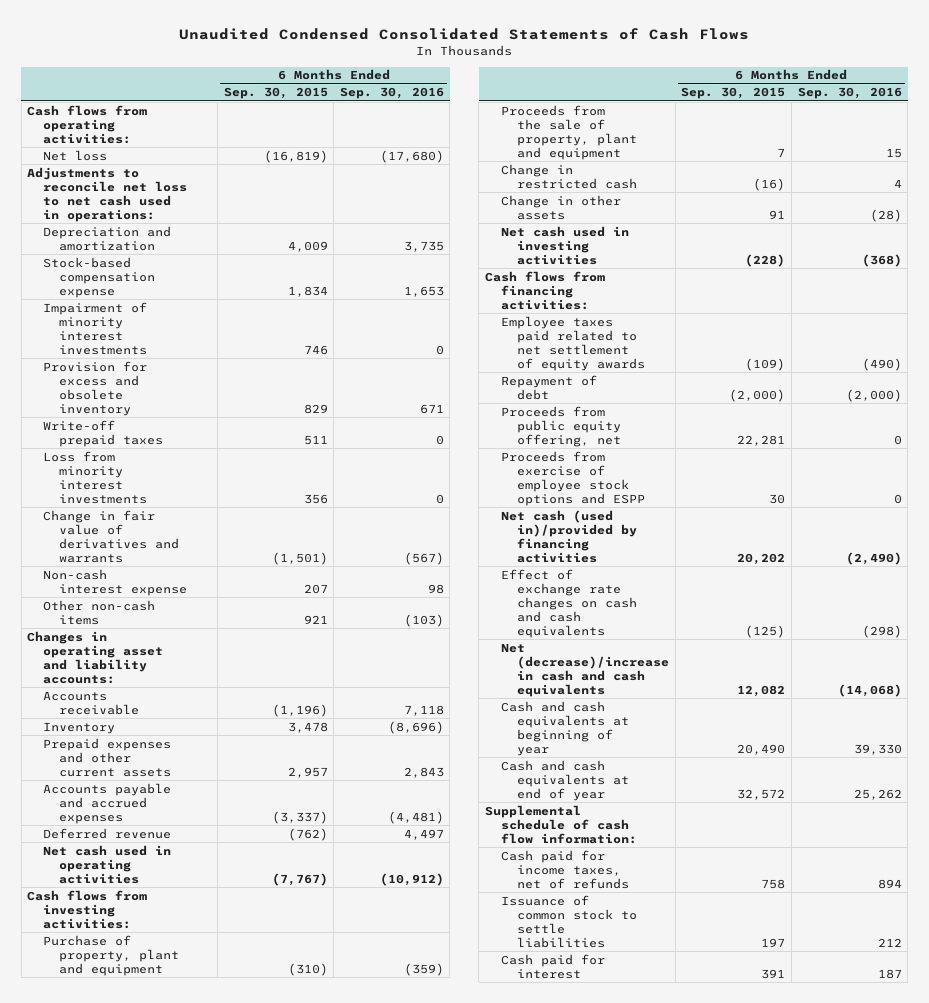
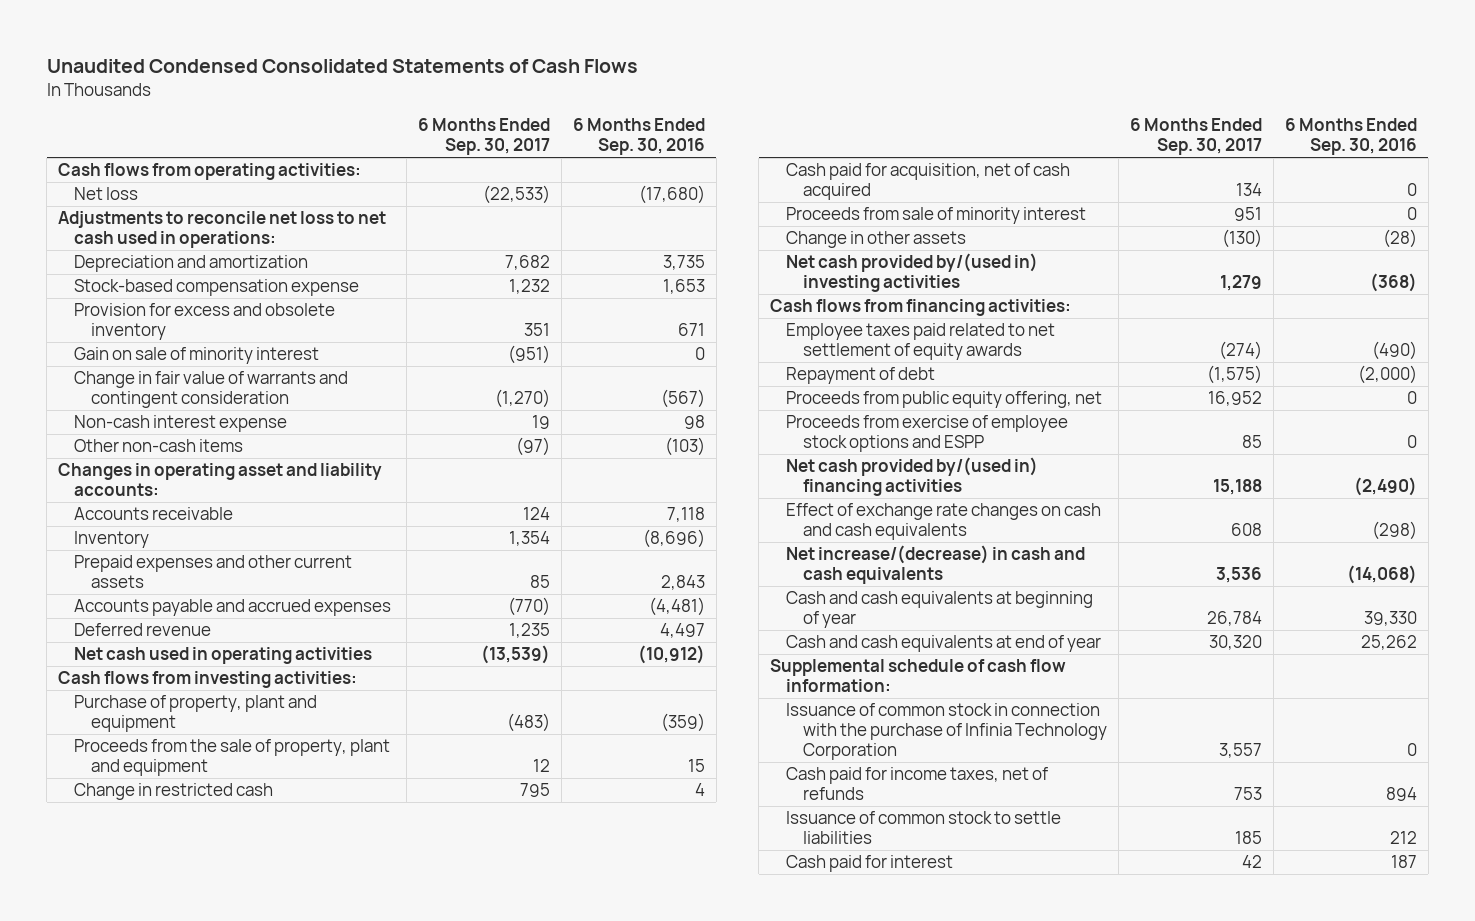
- | 6 Months Ended Sep. 30, 2015 | 6 Months Ended Sep. 30, 2016
+ | 6 Months Ended Sep. 30, 2017 | 6 Months Ended Sep. 30, 2016
- Impairment of minority interest investments | 746 | 0
- Write-off prepaid taxes | 511 | 0
- Loss from minority interest investments | 356 | 0
- Change in fair value of derivatives and warrants | (1,501) | (567)
+ Gain on sale of minority interest | (951) | 0
+ Change in fair value of warrants and contingent consideration | (1,270) | (567)
+ Cash paid for acquisition, net of cash acquired | 134 | 0
+ Proceeds from sale of minority interest | 951 | 0
- Net cash used in investing activities | (228) | (368)
+ Net cash provided by/(used in) investing activities | 1,279 | (368)
- Net cash (used in)/provided by financing activities | 20,202 | (2,490)
+ Net cash provided by/(used in) financing activities | 15,188 | (2,490)
- Net (decrease)/increase in cash and cash equivalents | 12,082 | (14,068)
+ Net increase/(decrease) in cash and cash equivalents | 3,536 | (14,068)
+ Issuance of common stock in connection with the purchase of Infinia Technology Corporation | 3,557 | 0

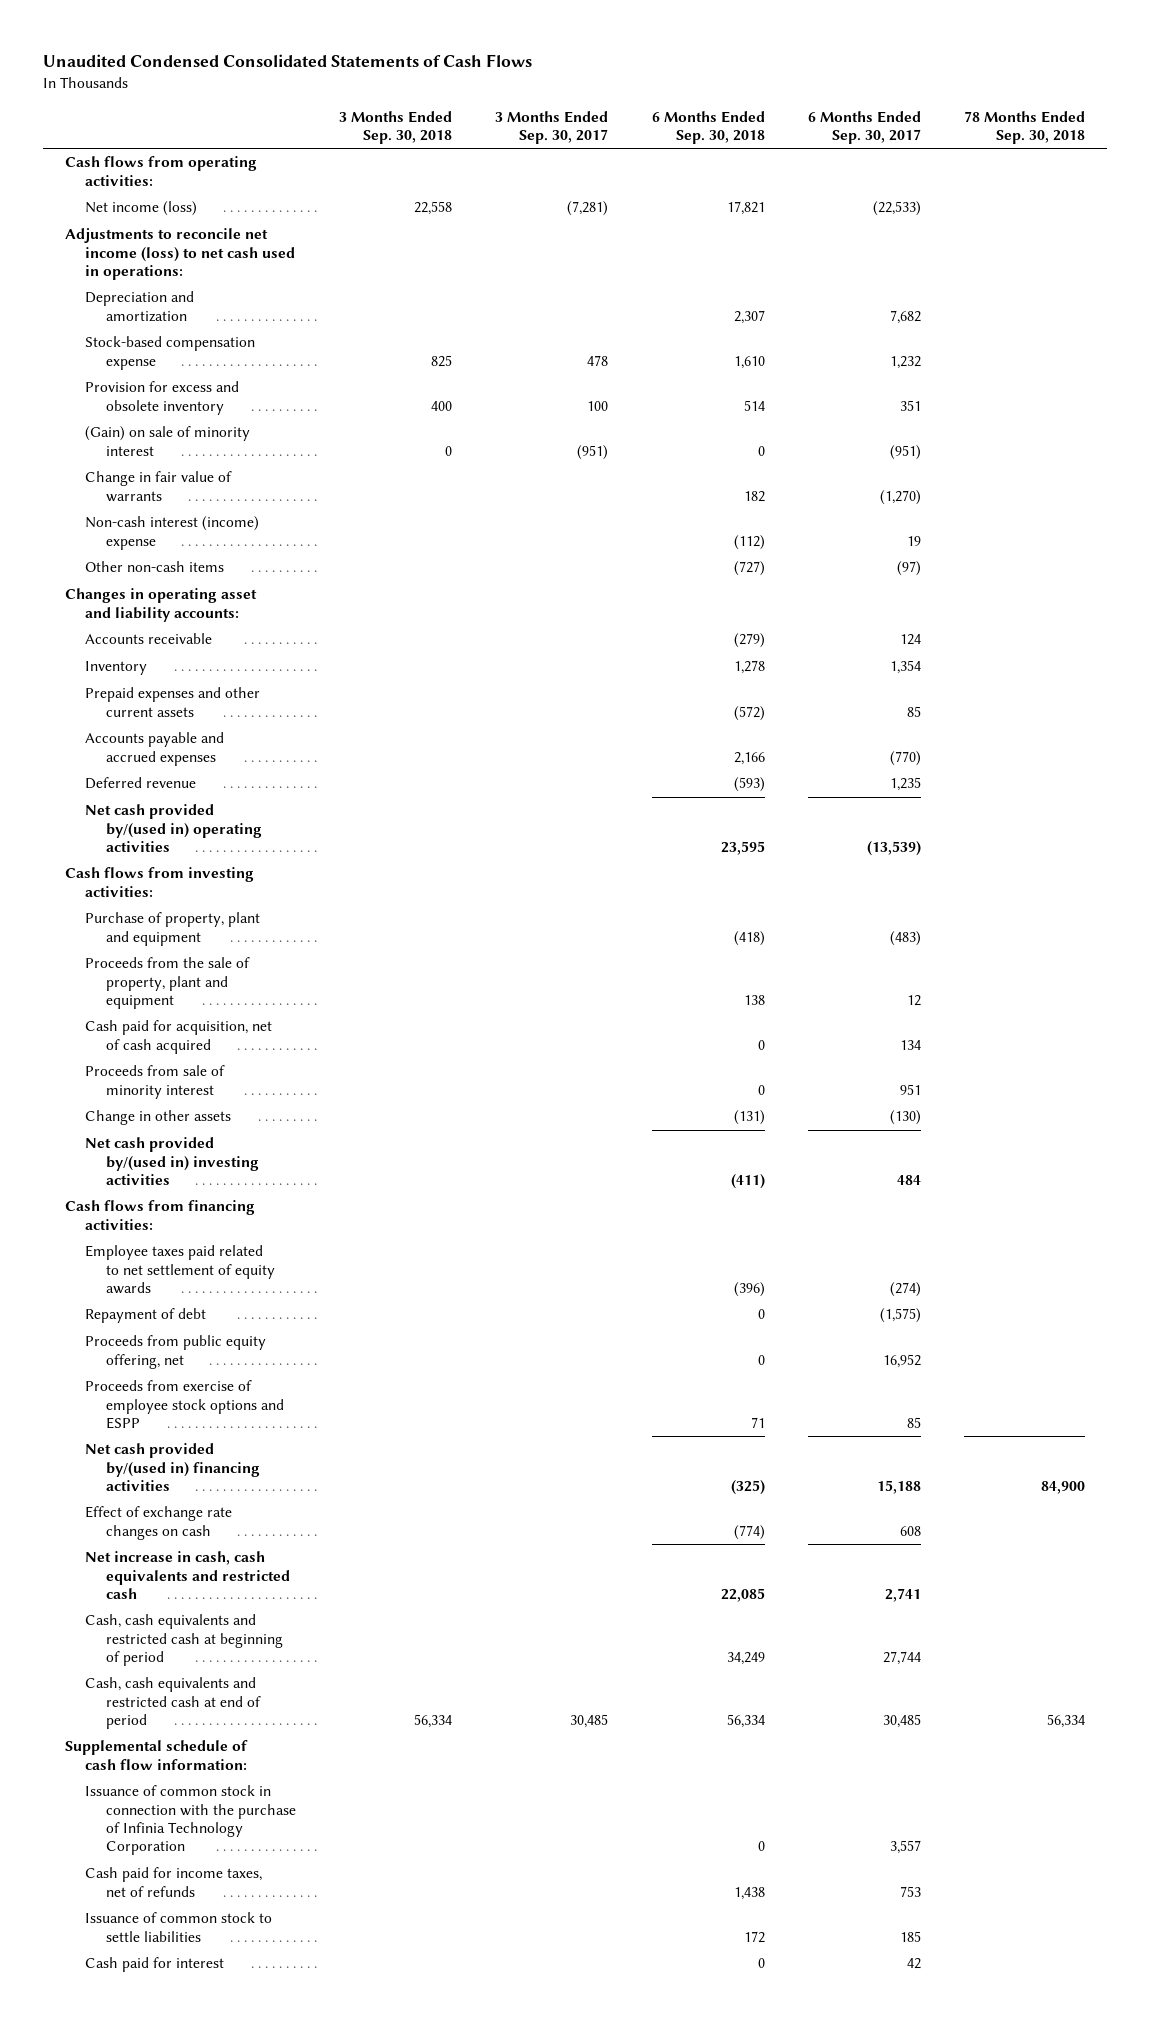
- | 6 Months Ended Sep. 30, 2017 | 6 Months Ended Sep. 30, 2016
+ | 3 Months Ended Sep. 30, 2018 | 3 Months Ended Sep. 30, 2017 | 6 Months Ended Sep. 30, 2018 | 6 Months Ended Sep. 30, 2017 | 78 Months Ended Sep. 30, 2018
- Net loss | (22,533) | (17,680)
- Adjustments to reconcile net loss to net cash used in operations:
+ Net income (loss) | 22,558 | (7,281) | 17,821 | (22,533) |
+ Adjustments to reconcile net income (loss) to net cash used in operations:
- Gain on sale of minority interest | (951) | 0
- Change in fair value of warrants and contingent consideration | (1,270) | (567)
- Non-cash interest expense | 19 | 98
+ (Gain) on sale of minority interest | 0 | (951) | 0 | (951) |
+ Change in fair value of warrants | | | 182 | (1,270) |
+ Non-cash interest (income) expense | | | (112) | 19 |
- Net cash used in operating activities | (13,539) | (10,912)
+ Net cash provided by/(used in) operating activities | | | 23,595 | (13,539) |
- Change in restricted cash | 795 | 4
- Net cash provided by/(used in) investing activities | 1,279 | (368)
+ Net cash provided by/(used in) investing activities | | | (411) | 484 |
- Effect of exchange rate changes on cash and cash equivalents | 608 | (298)
- Net increase/(decrease) in cash and cash equivalents | 3,536 | (14,068)
- Cash and cash equivalents at beginning of year | 26,784 | 39,330
- Cash and cash equivalents at end of year | 30,320 | 25,262
+ Effect of exchange rate changes on cash | | | (774) | 608 |
+ Net increase in cash, cash equivalents and restricted cash | | | 22,085 | 2,741 |
+ Cash, cash equivalents and restricted cash at beginning of period | | | 34,249 | 27,744 |
+ Cash, cash equivalents and restricted cash at end of period | 56,334 | 30,485 | 56,334 | 30,485 | 56,334

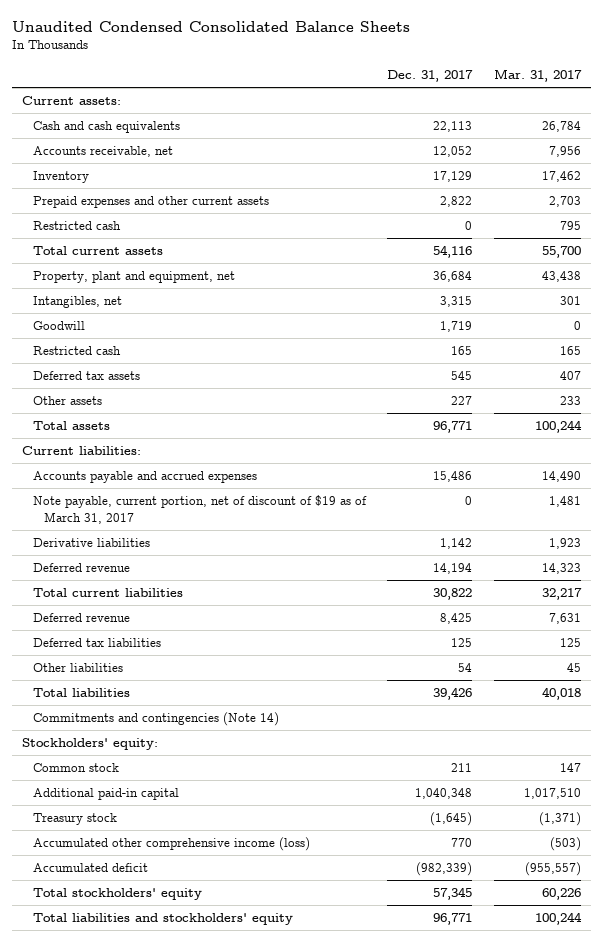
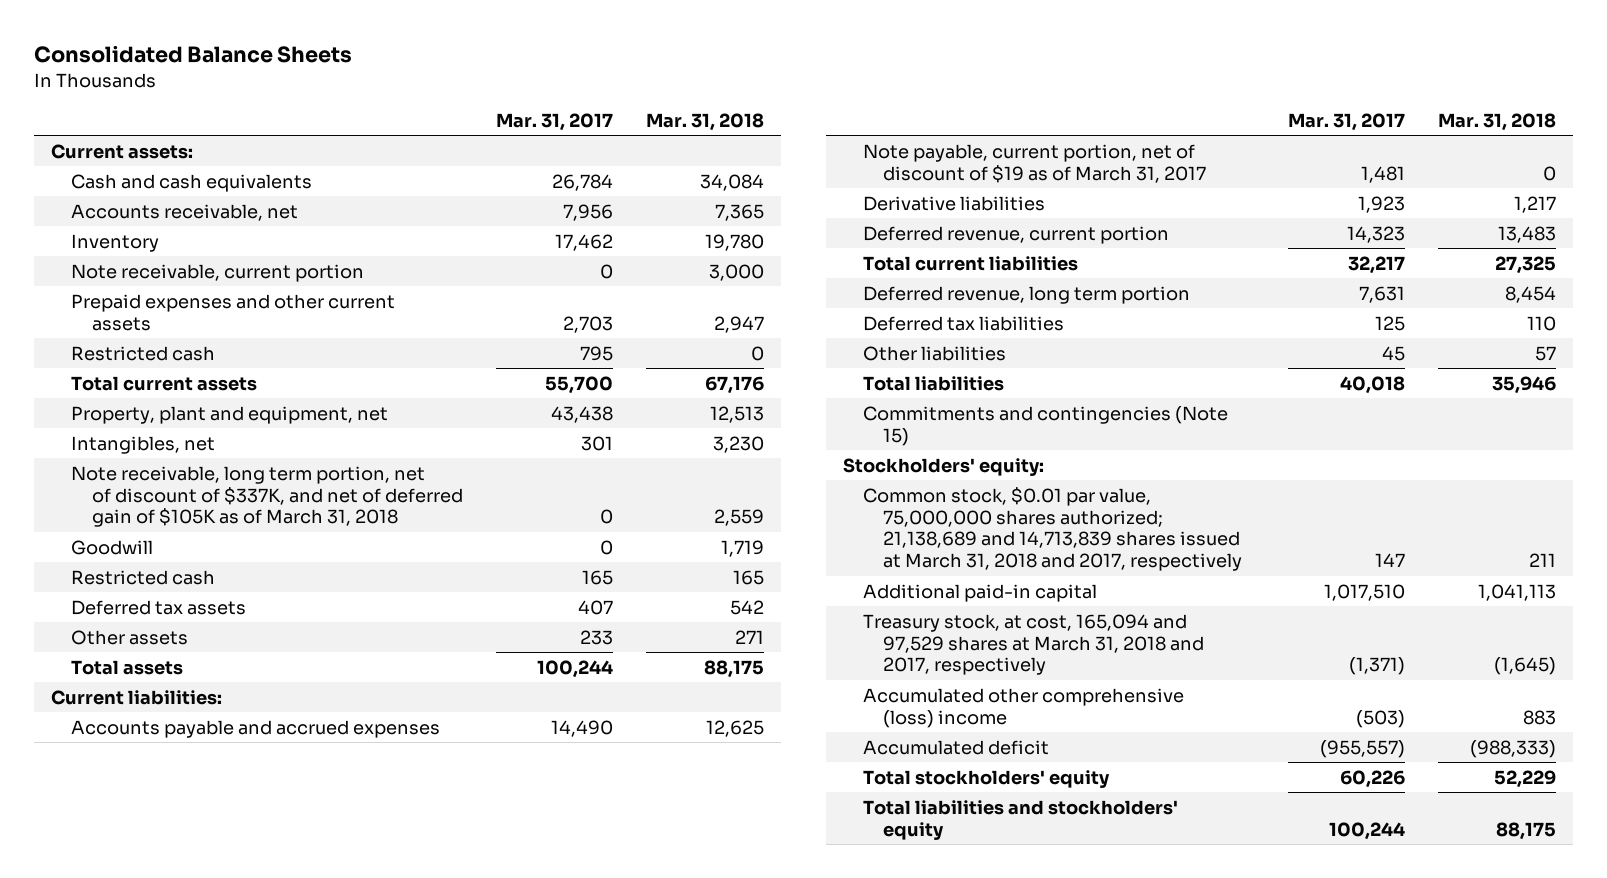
- Unaudited Condensed Consolidated Balance Sheets
+ Consolidated Balance Sheets
- | Dec. 31, 2017 | Mar. 31, 2017
+ | Mar. 31, 2017 | Mar. 31, 2018
+ Note receivable, current portion | 0 | 3,000
+ Note receivable, long term portion, net of discount of $337K, and net of deferred gain of $105K as of March 31, 2018 | 0 | 2,559
- Deferred revenue | 14,194 | 14,323
+ Deferred revenue, current portion | 14,323 | 13,483
- Deferred revenue | 8,425 | 7,631
+ Deferred revenue, long term portion | 7,631 | 8,454
- Commitments and contingencies (Note 14)
+ Commitments and contingencies (Note 15)
- Common stock | 211 | 147
+ Common stock, $0.01 par value, 75,000,000 shares authorized; 21,138,689 and 14,713,839 shares issued at March 31, 2018 and 2017, respectively | 147 | 211
- Treasury stock | (1,645) | (1,371)
- Accumulated other comprehensive income (loss) | 770 | (503)
+ Treasury stock, at cost, 165,094 and 97,529 shares at March 31, 2018 and 2017, respectively | (1,371) | (1,645)
+ Accumulated other comprehensive (loss) income | (503) | 883

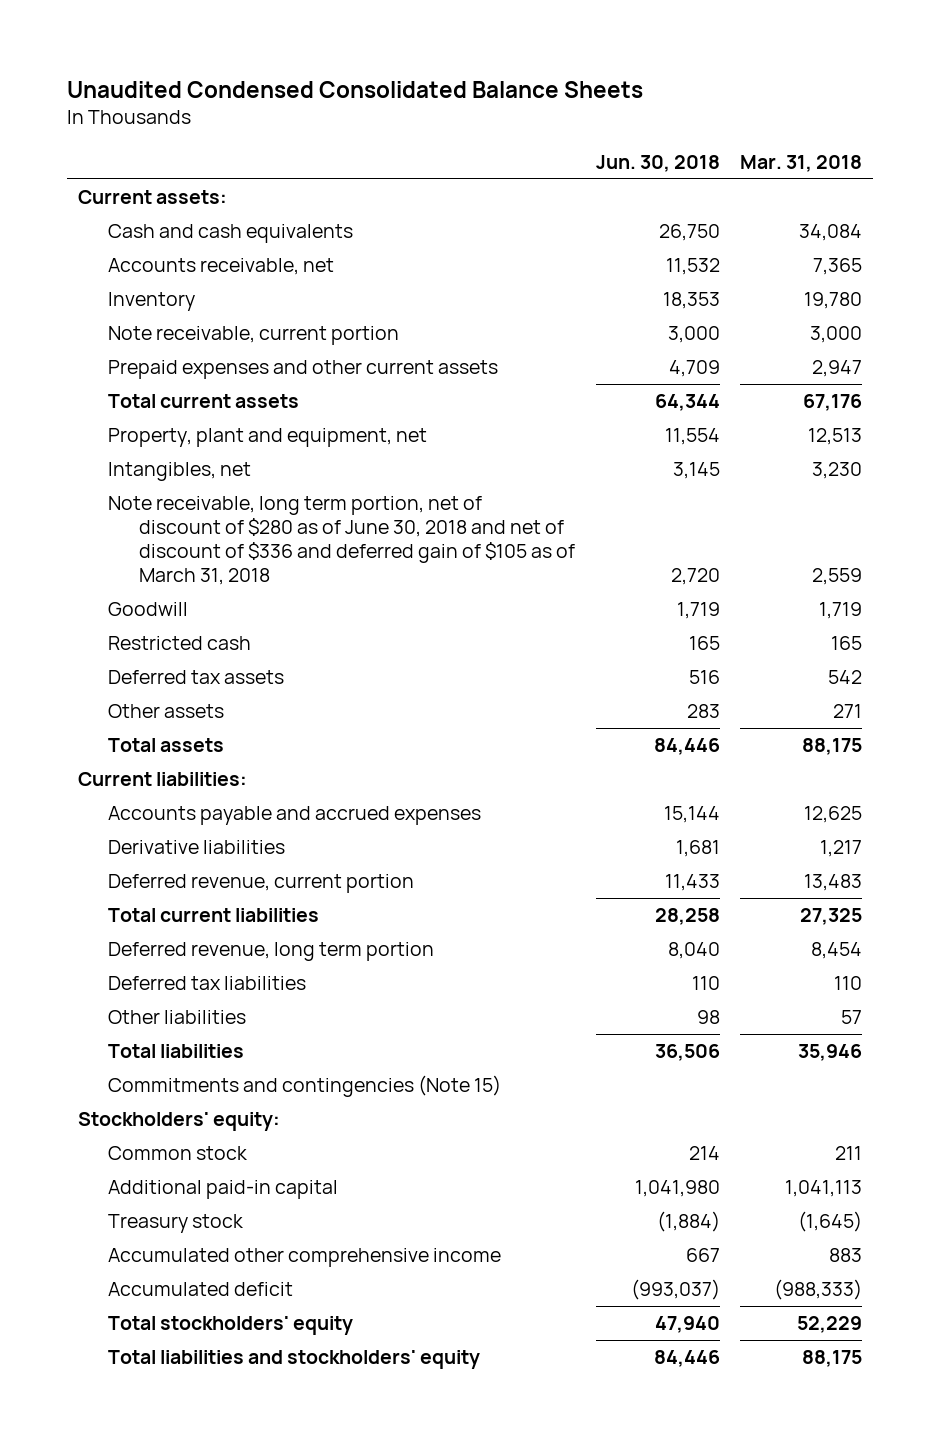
- Consolidated Balance Sheets
+ Unaudited Condensed Consolidated Balance Sheets
- | Mar. 31, 2017 | Mar. 31, 2018
+ | Jun. 30, 2018 | Mar. 31, 2018
- Restricted cash | 795 | 0
- Note receivable, long term portion, net of discount of $337K, and net of deferred gain of $105K as of March 31, 2018 | 0 | 2,559
+ Note receivable, long term portion, net of discount of $280 as of June 30, 2018 and net of discount of $336 and deferred gain of $105 as of March 31, 2018 | 2,720 | 2,559
- Note payable, current portion, net of discount of $19 as of March 31, 2017 | 1,481 | 0
- Common stock, $0.01 par value, 75,000,000 shares authorized; 21,138,689 and 14,713,839 shares issued at March 31, 2018 and 2017, respectively | 147 | 211
+ Common stock | 214 | 211
- Treasury stock, at cost, 165,094 and 97,529 shares at March 31, 2018 and 2017, respectively | (1,371) | (1,645)
- Accumulated other comprehensive (loss) income | (503) | 883
+ Treasury stock | (1,884) | (1,645)
+ Accumulated other comprehensive income | 667 | 883

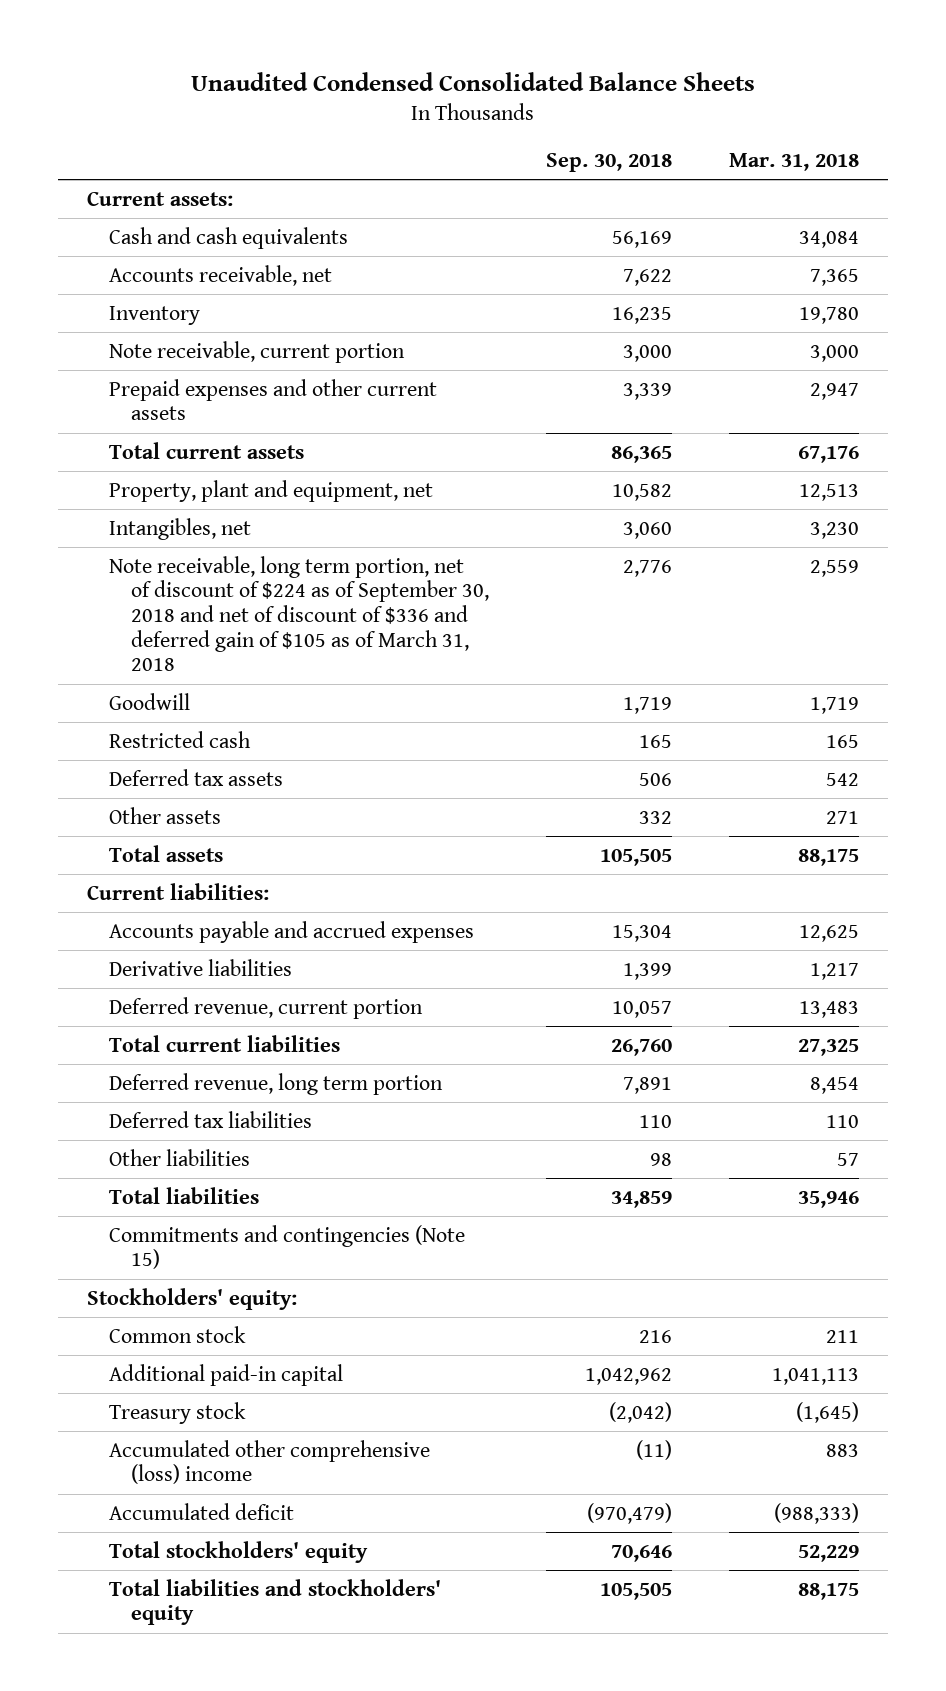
- | Jun. 30, 2018 | Mar. 31, 2018
+ | Sep. 30, 2018 | Mar. 31, 2018
- Note receivable, long term portion, net of discount of $280 as of June 30, 2018 and net of discount of $336 and deferred gain of $105 as of March 31, 2018 | 2,720 | 2,559
+ Note receivable, long term portion, net of discount of $224 as of September 30, 2018 and net of discount of $336 and deferred gain of $105 as of March 31, 2018 | 2,776 | 2,559
- Accumulated other comprehensive income | 667 | 883
+ Accumulated other comprehensive (loss) income | (11) | 883

